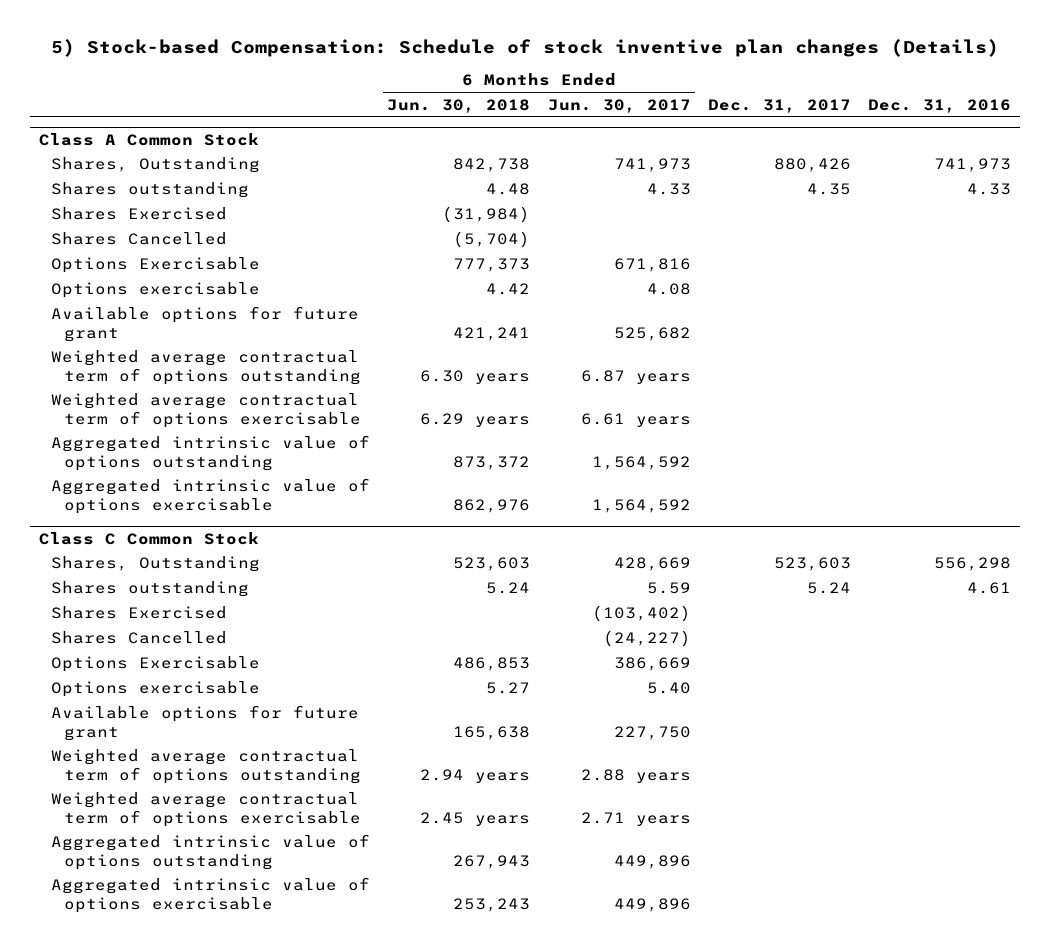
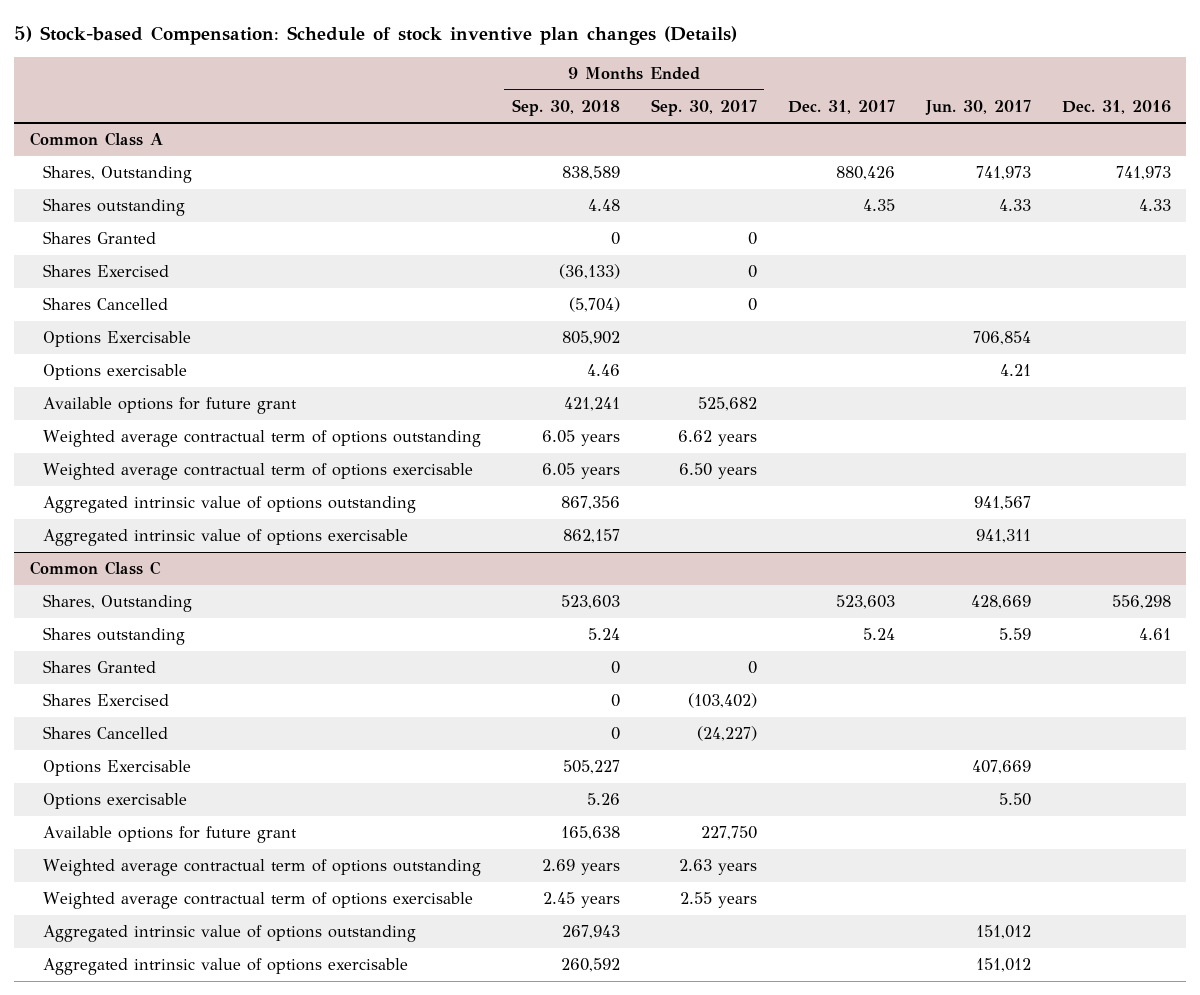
- | 6 Months Ended Jun. 30, 2018 | 6 Months Ended Jun. 30, 2017 | Dec. 31, 2017 | Dec. 31, 2016
+ | 9 Months Ended Sep. 30, 2018 | 9 Months Ended Sep. 30, 2017 | Dec. 31, 2017 | Jun. 30, 2017 | Dec. 31, 2016
- Class A Common Stock
+ Common Class A
+ Shares Granted | 0 | 0 | | |
- Class C Common Stock
+ Common Class C
+ Shares Granted | 0 | 0 | | |

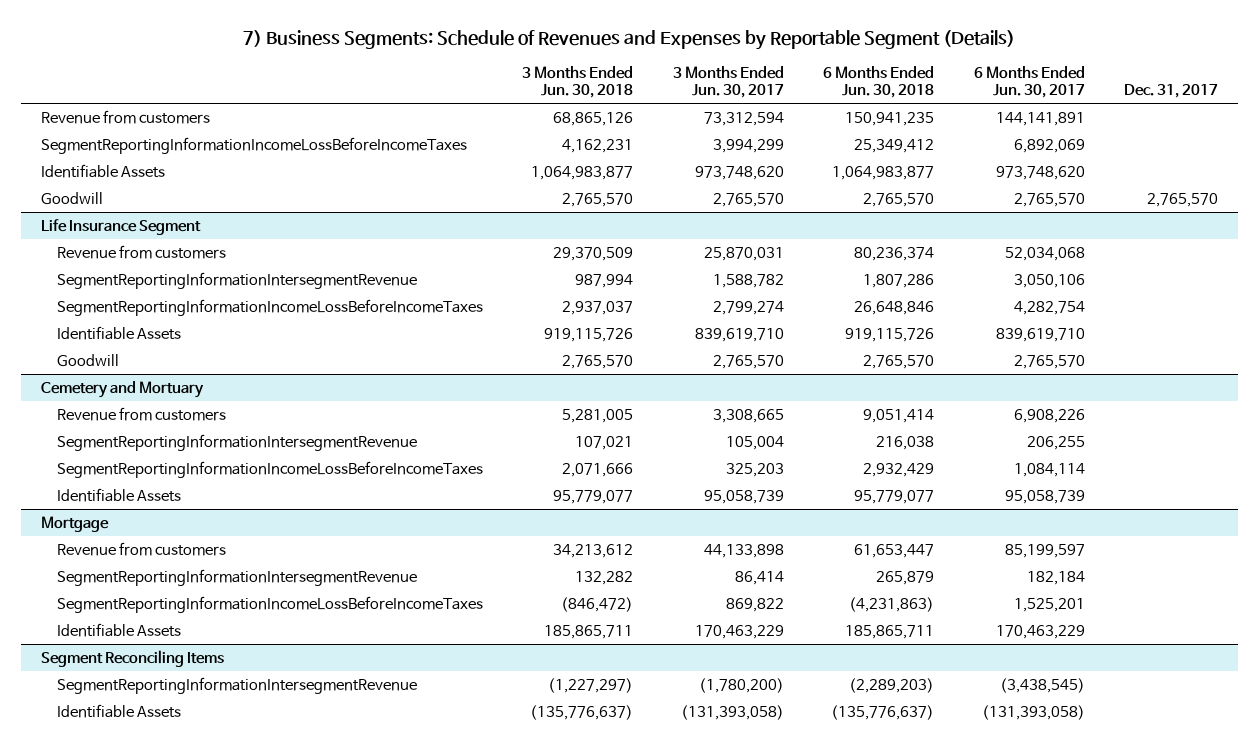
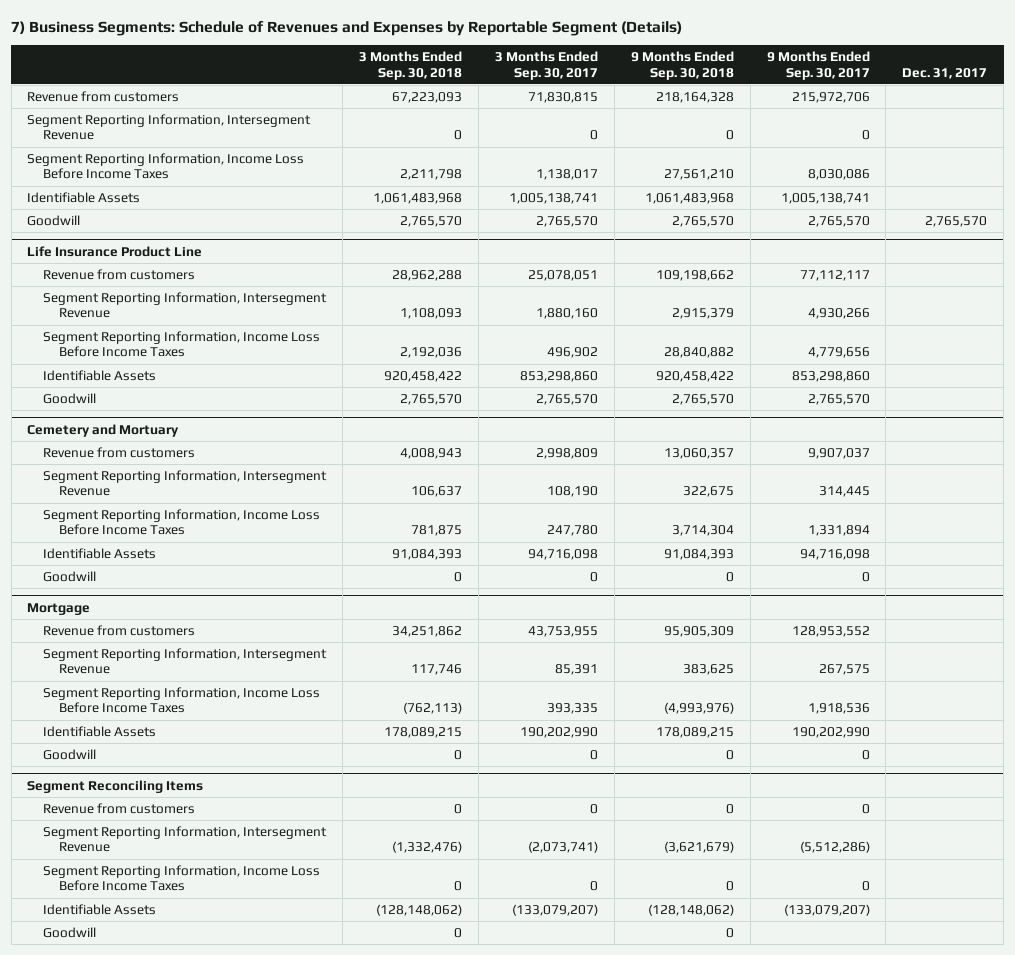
- | 3 Months Ended Jun. 30, 2018 | 3 Months Ended Jun. 30, 2017 | 6 Months Ended Jun. 30, 2018 | 6 Months Ended Jun. 30, 2017 | Dec. 31, 2017
+ | 3 Months Ended Sep. 30, 2018 | 3 Months Ended Sep. 30, 2017 | 9 Months Ended Sep. 30, 2018 | 9 Months Ended Sep. 30, 2017 | Dec. 31, 2017
- SegmentReportingInformationIncomeLossBeforeIncomeTaxes | 4,162,231 | 3,994,299 | 25,349,412 | 6,892,069 |
+ Segment Reporting Information, Intersegment Revenue | 0 | 0 | 0 | 0 |
+ Segment Reporting Information, Income Loss Before Income Taxes | 2,211,798 | 1,138,017 | 27,561,210 | 8,030,086 |
- Life Insurance Segment
+ Life Insurance Product Line
- SegmentReportingInformationIntersegmentRevenue | 987,994 | 1,588,782 | 1,807,286 | 3,050,106 |
- SegmentReportingInformationIncomeLossBeforeIncomeTaxes | 2,937,037 | 2,799,274 | 26,648,846 | 4,282,754 |
+ Segment Reporting Information, Intersegment Revenue | 1,108,093 | 1,880,160 | 2,915,379 | 4,930,266 |
+ Segment Reporting Information, Income Loss Before Income Taxes | 2,192,036 | 496,902 | 28,840,882 | 4,779,656 |
@ Cemetery and Mortuary
- SegmentReportingInformationIntersegmentRevenue | 107,021 | 105,004 | 216,038 | 206,255 |
- SegmentReportingInformationIncomeLossBeforeIncomeTaxes | 2,071,666 | 325,203 | 2,932,429 | 1,084,114 |
+ Segment Reporting Information, Intersegment Revenue | 106,637 | 108,190 | 322,675 | 314,445 |
+ Segment Reporting Information, Income Loss Before Income Taxes | 781,875 | 247,780 | 3,714,304 | 1,331,894 |
+ Goodwill | 0 | 0 | 0 | 0 |
@ Mortgage
- SegmentReportingInformationIntersegmentRevenue | 132,282 | 86,414 | 265,879 | 182,184 |
- SegmentReportingInformationIncomeLossBeforeIncomeTaxes | (846,472) | 869,822 | (4,231,863) | 1,525,201 |
+ Segment Reporting Information, Intersegment Revenue | 117,746 | 85,391 | 383,625 | 267,575 |
+ Segment Reporting Information, Income Loss Before Income Taxes | (762,113) | 393,335 | (4,993,976) | 1,918,536 |
+ Goodwill | 0 | 0 | 0 | 0 |
@ Segment Reconciling Items
- SegmentReportingInformationIntersegmentRevenue | (1,227,297) | (1,780,200) | (2,289,203) | (3,438,545) |
+ Revenue from customers | 0 | 0 | 0 | 0 |
+ Segment Reporting Information, Intersegment Revenue | (1,332,476) | (2,073,741) | (3,621,679) | (5,512,286) |
+ Segment Reporting Information, Income Loss Before Income Taxes | 0 | 0 | 0 | 0 |
+ Goodwill | 0 | | 0 | |

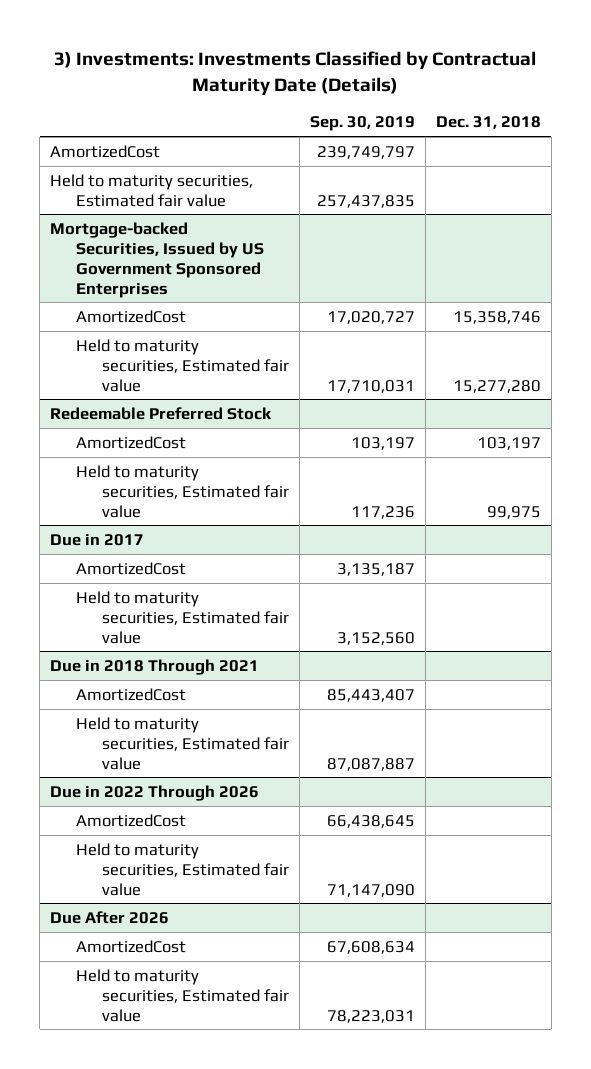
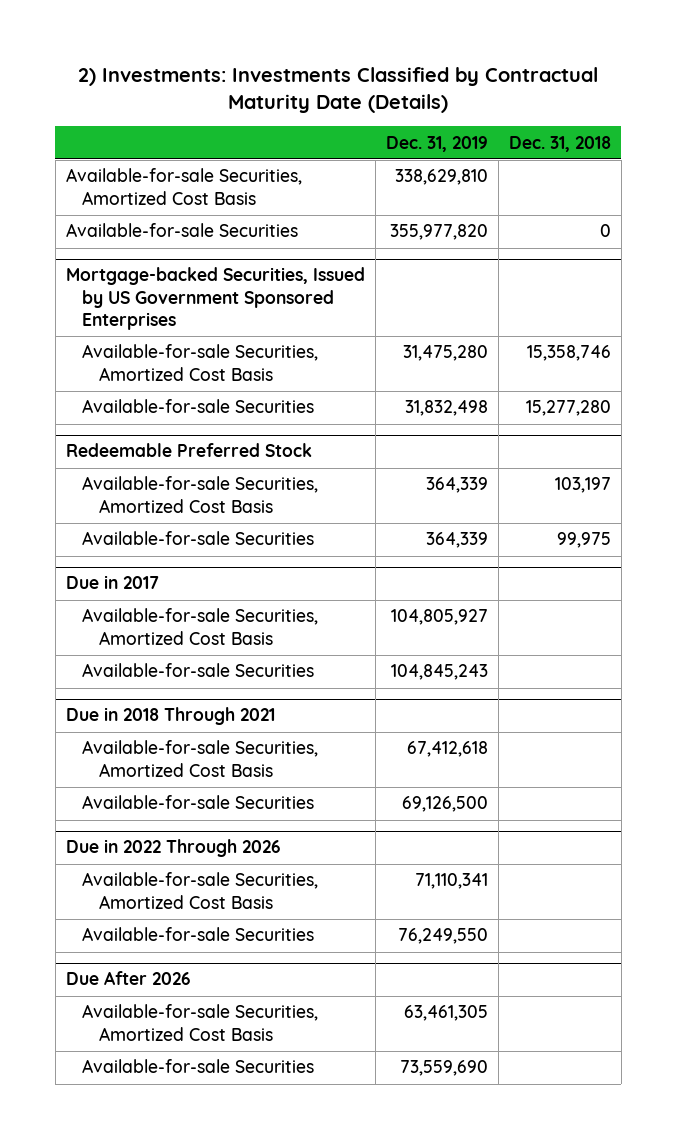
- 3) Investments: Investments Classified by Contractual Maturity Date (Details)
+ 2) Investments: Investments Classified by Contractual Maturity Date (Details)
- | Sep. 30, 2019 | Dec. 31, 2018
+ | Dec. 31, 2019 | Dec. 31, 2018
- AmortizedCost | 239,749,797 |
- Held to maturity securities, Estimated fair value | 257,437,835 |
+ Available-for-sale Securities, Amortized Cost Basis | 338,629,810 |
+ Available-for-sale Securities | 355,977,820 | 0
@ Mortgage-backed Securities, Issued by US Government Sponsored Enterprises
- AmortizedCost | 17,020,727 | 15,358,746
- Held to maturity securities, Estimated fair value | 17,710,031 | 15,277,280
+ Available-for-sale Securities, Amortized Cost Basis | 31,475,280 | 15,358,746
+ Available-for-sale Securities | 31,832,498 | 15,277,280
@ Redeemable Preferred Stock
- AmortizedCost | 103,197 | 103,197
- Held to maturity securities, Estimated fair value | 117,236 | 99,975
+ Available-for-sale Securities, Amortized Cost Basis | 364,339 | 103,197
+ Available-for-sale Securities | 364,339 | 99,975
@ Due in 2017
- AmortizedCost | 3,135,187 |
- Held to maturity securities, Estimated fair value | 3,152,560 |
+ Available-for-sale Securities, Amortized Cost Basis | 104,805,927 |
+ Available-for-sale Securities | 104,845,243 |
@ Due in 2018 Through 2021
- AmortizedCost | 85,443,407 |
- Held to maturity securities, Estimated fair value | 87,087,887 |
+ Available-for-sale Securities, Amortized Cost Basis | 67,412,618 |
+ Available-for-sale Securities | 69,126,500 |
@ Due in 2022 Through 2026
- AmortizedCost | 66,438,645 |
- Held to maturity securities, Estimated fair value | 71,147,090 |
+ Available-for-sale Securities, Amortized Cost Basis | 71,110,341 |
+ Available-for-sale Securities | 76,249,550 |
@ Due After 2026
- AmortizedCost | 67,608,634 |
- Held to maturity securities, Estimated fair value | 78,223,031 |
+ Available-for-sale Securities, Amortized Cost Basis | 63,461,305 |
+ Available-for-sale Securities | 73,559,690 |

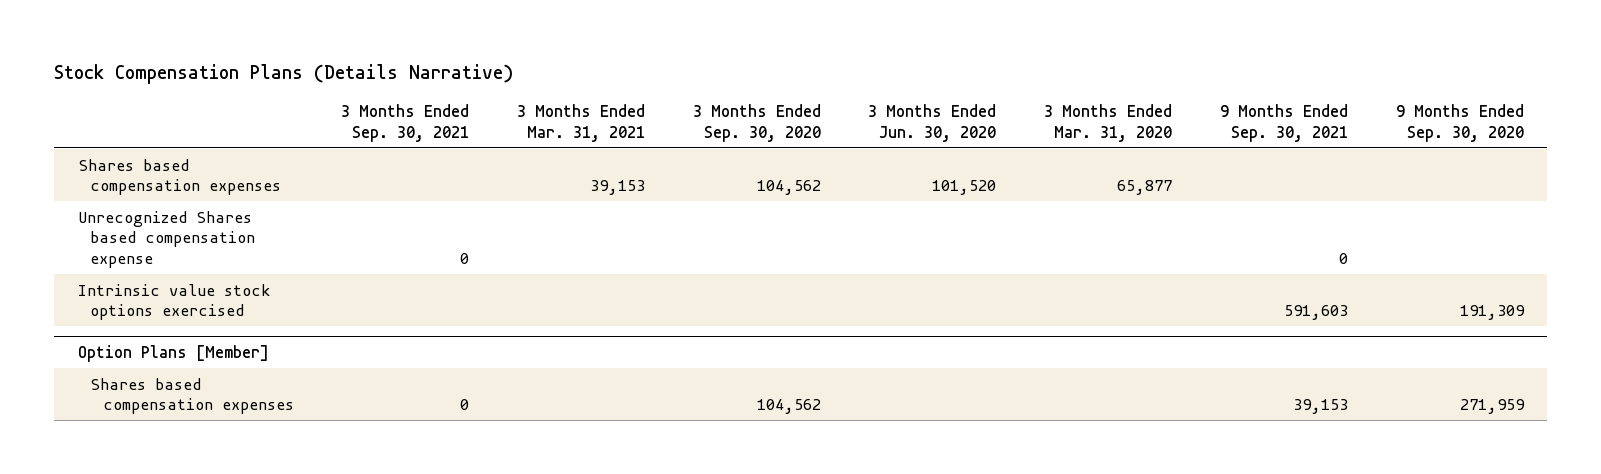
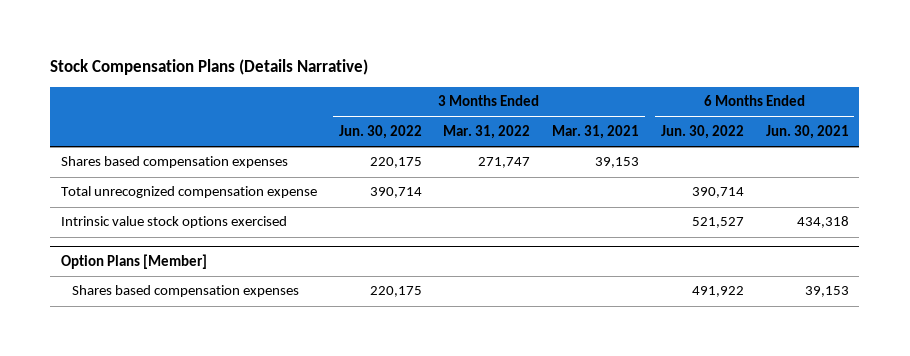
- | 3 Months Ended Sep. 30, 2021 | 3 Months Ended Mar. 31, 2021 | 3 Months Ended Sep. 30, 2020 | 3 Months Ended Jun. 30, 2020 | 3 Months Ended Mar. 31, 2020 | 9 Months Ended Sep. 30, 2021 | 9 Months Ended Sep. 30, 2020
+ | 3 Months Ended Jun. 30, 2022 | 3 Months Ended Mar. 31, 2022 | 3 Months Ended Mar. 31, 2021 | 6 Months Ended Jun. 30, 2022 | 6 Months Ended Jun. 30, 2021
- Unrecognized Shares based compensation expense | 0 | | | | | 0 |
+ Total unrecognized compensation expense | 390,714 | | | 390,714 |

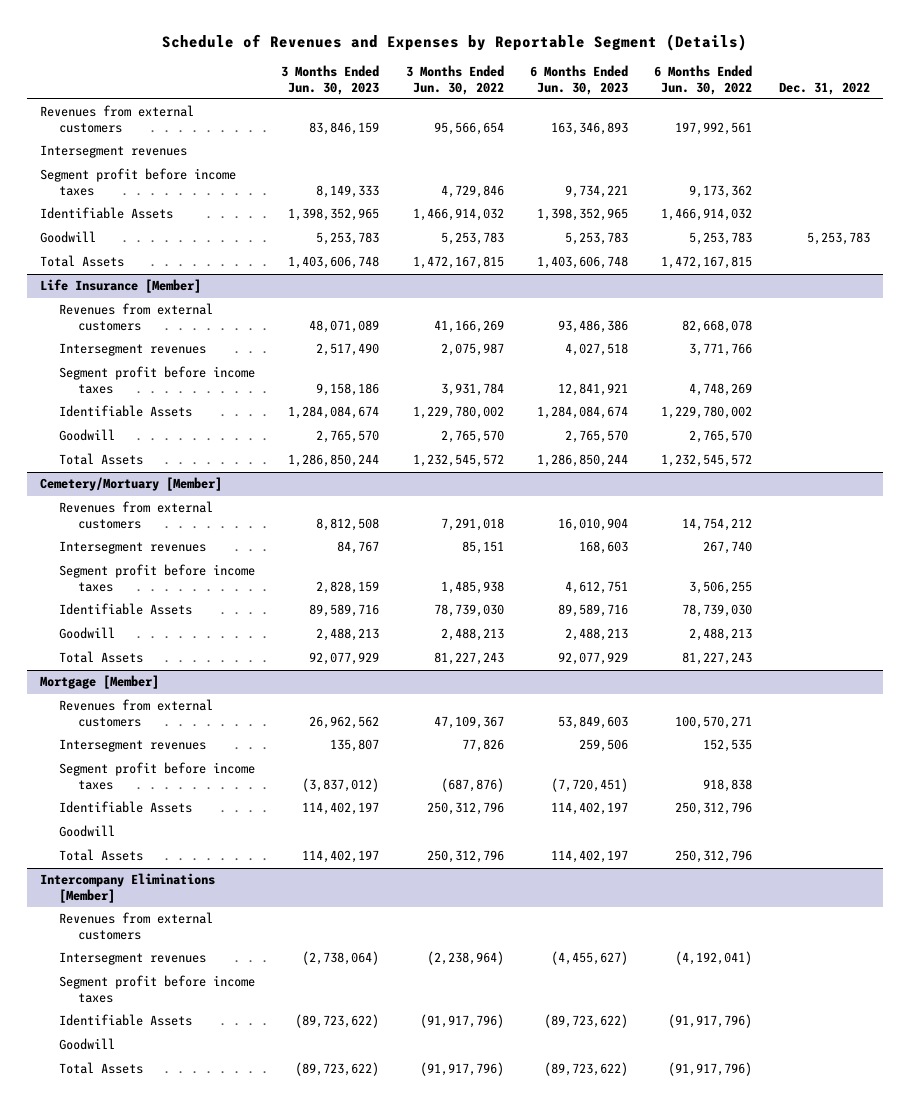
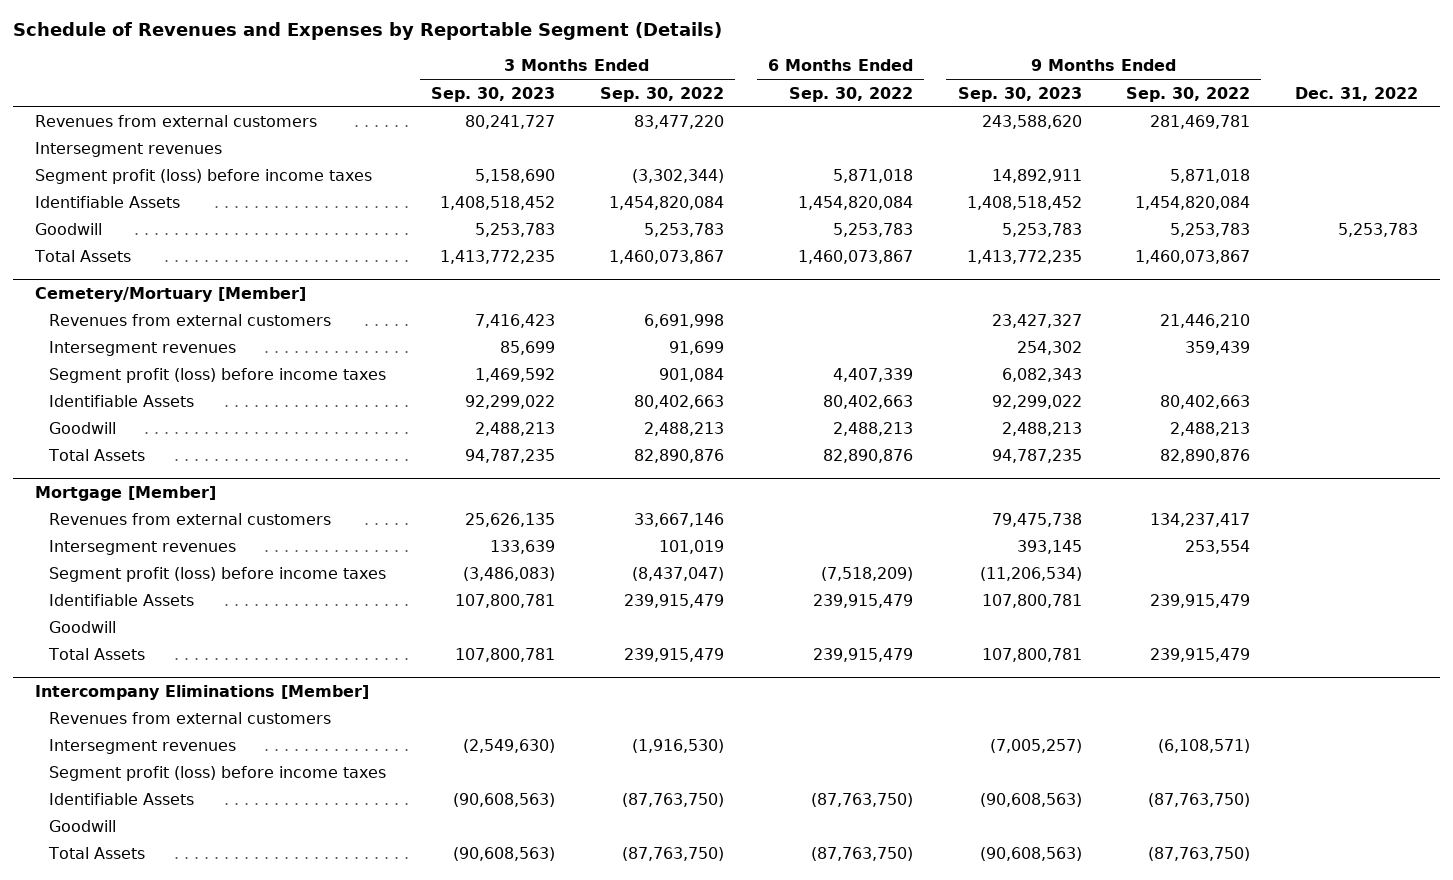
- | 3 Months Ended Jun. 30, 2023 | 3 Months Ended Jun. 30, 2022 | 6 Months Ended Jun. 30, 2023 | 6 Months Ended Jun. 30, 2022 | Dec. 31, 2022
+ | 3 Months Ended Sep. 30, 2023 | 3 Months Ended Sep. 30, 2022 | 6 Months Ended Sep. 30, 2022 | 9 Months Ended Sep. 30, 2023 | 9 Months Ended Sep. 30, 2022 | Dec. 31, 2022
- Segment profit before income taxes | 8,149,333 | 4,729,846 | 9,734,221 | 9,173,362 |
+ Segment profit (loss) before income taxes | 5,158,690 | (3,302,344) | 5,871,018 | 14,892,911 | 5,871,018 |
- Life Insurance [Member]
- Revenues from external customers | 48,071,089 | 41,166,269 | 93,486,386 | 82,668,078 |
- Intersegment revenues | 2,517,490 | 2,075,987 | 4,027,518 | 3,771,766 |
- Segment profit before income taxes | 9,158,186 | 3,931,784 | 12,841,921 | 4,748,269 |
- Identifiable Assets | 1,284,084,674 | 1,229,780,002 | 1,284,084,674 | 1,229,780,002 |
- Goodwill | 2,765,570 | 2,765,570 | 2,765,570 | 2,765,570 |
- Total Assets | 1,286,850,244 | 1,232,545,572 | 1,286,850,244 | 1,232,545,572 |
@ Cemetery/Mortuary [Member]
- Segment profit before income taxes | 2,828,159 | 1,485,938 | 4,612,751 | 3,506,255 |
+ Segment profit (loss) before income taxes | 1,469,592 | 901,084 | 4,407,339 | 6,082,343 | |
@ Mortgage [Member]
- Segment profit before income taxes | (3,837,012) | (687,876) | (7,720,451) | 918,838 |
+ Segment profit (loss) before income taxes | (3,486,083) | (8,437,047) | (7,518,209) | (11,206,534) | |
@ Intercompany Eliminations [Member]
- Segment profit before income taxes
+ Segment profit (loss) before income taxes

